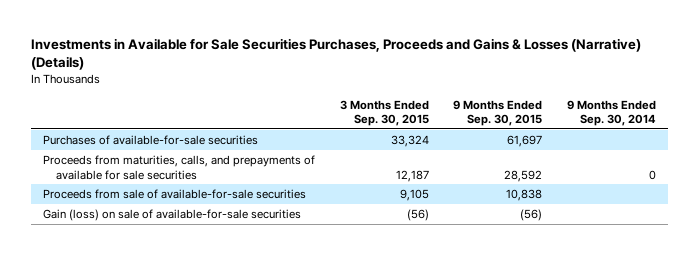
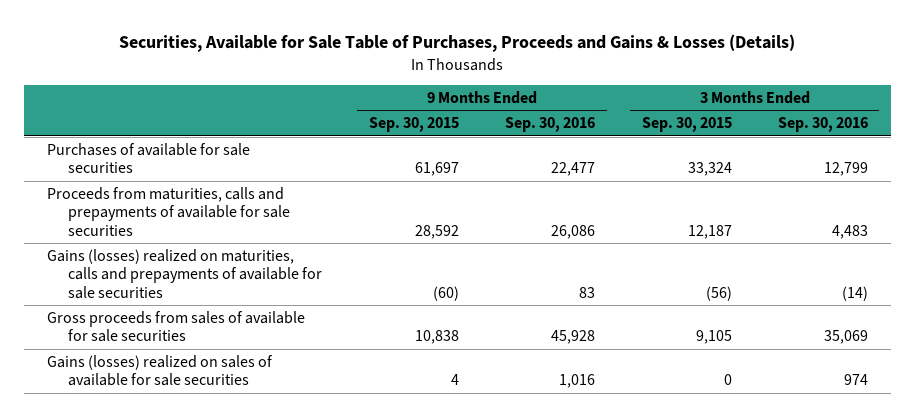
- Investments in Available for Sale Securities Purchases, Proceeds and Gains & Losses (Narrative) (Details)
+ Securities, Available for Sale Table of Purchases, Proceeds and Gains & Losses (Details)
- | 3 Months Ended Sep. 30, 2015 | 9 Months Ended Sep. 30, 2015 | 9 Months Ended Sep. 30, 2014
+ | 9 Months Ended Sep. 30, 2015 | 9 Months Ended Sep. 30, 2016 | 3 Months Ended Sep. 30, 2015 | 3 Months Ended Sep. 30, 2016
- Purchases of available-for-sale securities | 33,324 | 61,697 |
- Proceeds from maturities, calls, and prepayments of available for sale securities | 12,187 | 28,592 | 0
- Proceeds from sale of available-for-sale securities | 9,105 | 10,838 |
- Gain (loss) on sale of available-for-sale securities | (56) | (56) |
+ Purchases of available for sale securities | 61,697 | 22,477 | 33,324 | 12,799
+ Proceeds from maturities, calls and prepayments of available for sale securities | 28,592 | 26,086 | 12,187 | 4,483
+ Gains (losses) realized on maturities, calls and prepayments of available for sale securities | (60) | 83 | (56) | (14)
+ Gross proceeds from sales of available for sale securities | 10,838 | 45,928 | 9,105 | 35,069
+ Gains (losses) realized on sales of available for sale securities | 4 | 1,016 | 0 | 974

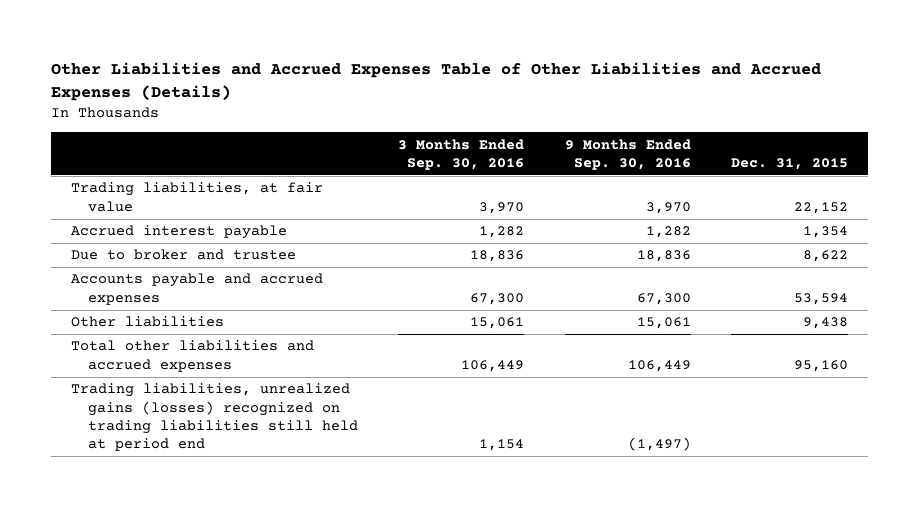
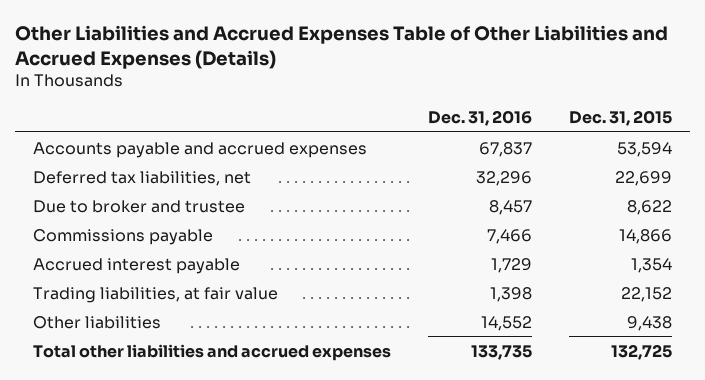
- | 3 Months Ended Sep. 30, 2016 | 9 Months Ended Sep. 30, 2016 | Dec. 31, 2015
+ | Dec. 31, 2016 | Dec. 31, 2015
+ Deferred tax liabilities, net | 32,296 | 22,699
moved down: Due to broker and trustee | 8,457 | 8,622
+ Commissions payable | 7,466 | 14,866
moved down: Accrued interest payable | 1,729 | 1,354
moved down: Trading liabilities, at fair value | 1,398 | 22,152
- Total other liabilities and accrued expenses | 106,449 | 106,449 | 95,160
- Trading liabilities, unrealized gains (losses) recognized on trading liabilities still held at period end | 1,154 | (1,497) |
+ Total other liabilities and accrued expenses | 133,735 | 132,725

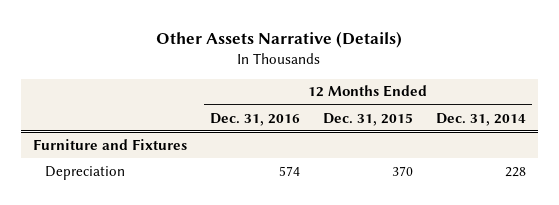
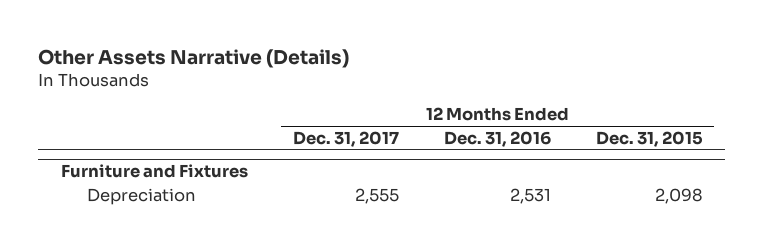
- | 12 Months Ended Dec. 31, 2016 | 12 Months Ended Dec. 31, 2015 | 12 Months Ended Dec. 31, 2014
+ | 12 Months Ended Dec. 31, 2017 | 12 Months Ended Dec. 31, 2016 | 12 Months Ended Dec. 31, 2015
@ Furniture and Fixtures
- Depreciation | 574 | 370 | 228
+ Depreciation | 2,555 | 2,531 | 2,098

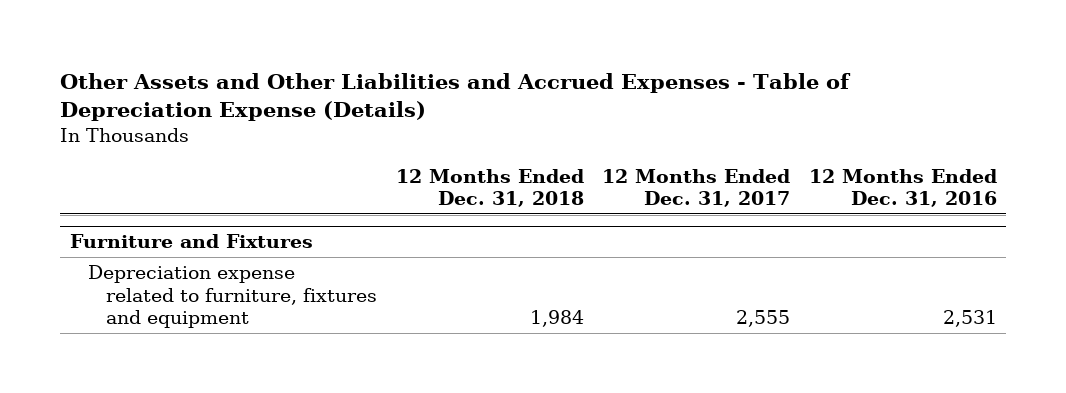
- Other Assets Narrative (Details)
+ Other Assets and Other Liabilities and Accrued Expenses - Table of Depreciation Expense (Details)
- | 12 Months Ended Dec. 31, 2017 | 12 Months Ended Dec. 31, 2016 | 12 Months Ended Dec. 31, 2015
+ | 12 Months Ended Dec. 31, 2018 | 12 Months Ended Dec. 31, 2017 | 12 Months Ended Dec. 31, 2016
@ Furniture and Fixtures
- Depreciation | 2,555 | 2,531 | 2,098
+ Depreciation expense related to furniture, fixtures and equipment | 1,984 | 2,555 | 2,531

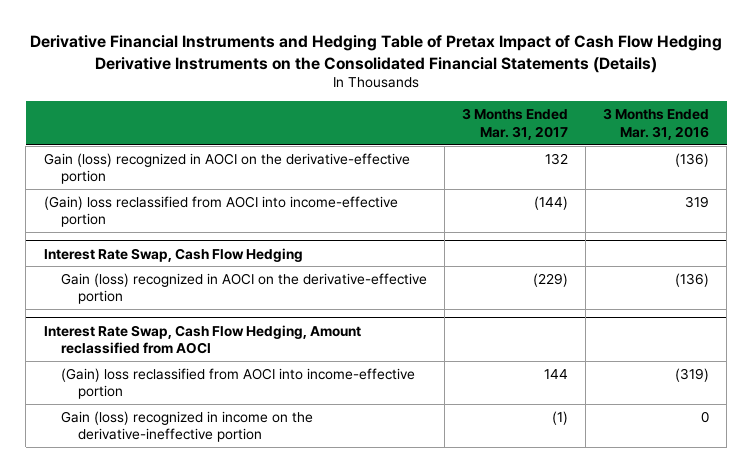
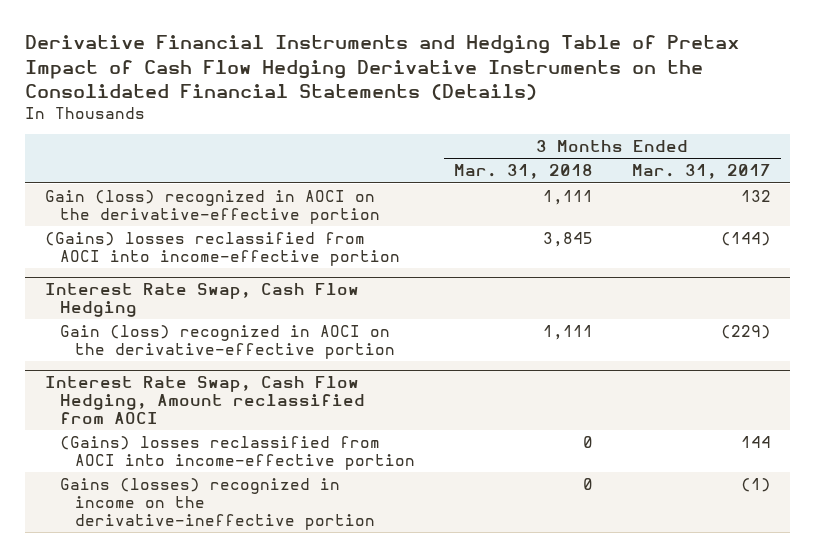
- | 3 Months Ended Mar. 31, 2017 | 3 Months Ended Mar. 31, 2016
+ | 3 Months Ended Mar. 31, 2018 | 3 Months Ended Mar. 31, 2017
- (Gain) loss reclassified from AOCI into income-effective portion | (144) | 319
+ (Gains) losses reclassified from AOCI into income-effective portion | 3,845 | (144)
@ Interest Rate Swap, Cash Flow Hedging, Amount reclassified from AOCI
- (Gain) loss reclassified from AOCI into income-effective portion | 144 | (319)
- Gain (loss) recognized in income on the derivative-ineffective portion | (1) | 0
+ (Gains) losses reclassified from AOCI into income-effective portion | 0 | 144
+ Gains (losses) recognized in income on the derivative-ineffective portion | 0 | (1)

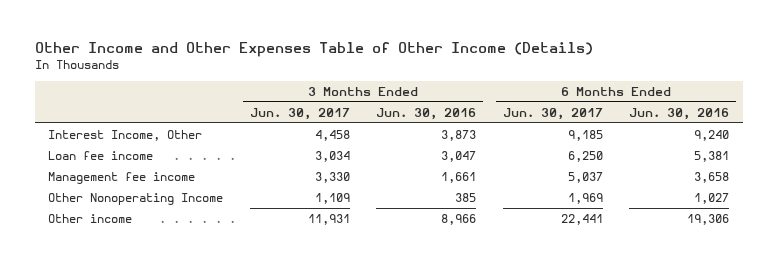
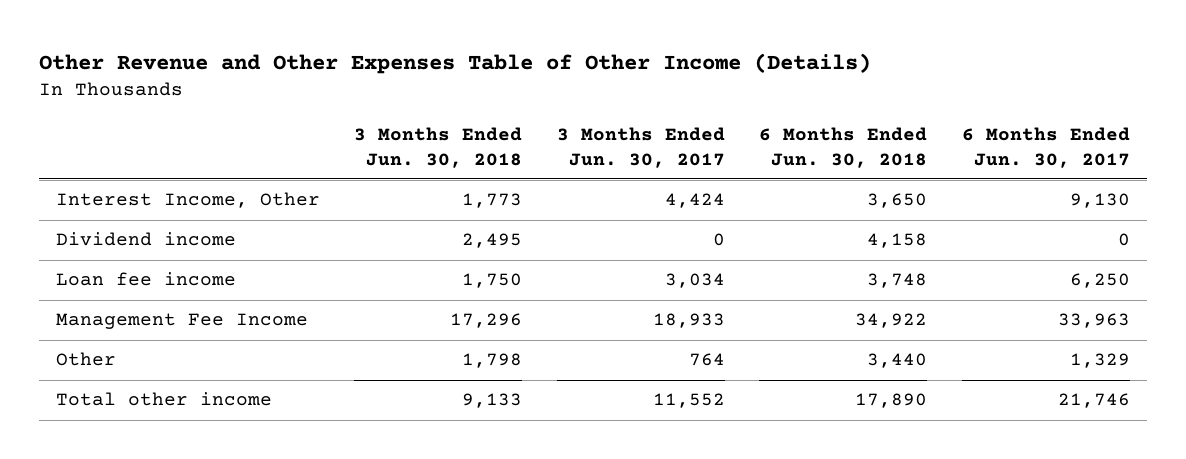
- Other Income and Other Expenses Table of Other Income (Details)
+ Other Revenue and Other Expenses Table of Other Income (Details)
- | 3 Months Ended Jun. 30, 2017 | 3 Months Ended Jun. 30, 2016 | 6 Months Ended Jun. 30, 2017 | 6 Months Ended Jun. 30, 2016
+ | 3 Months Ended Jun. 30, 2018 | 3 Months Ended Jun. 30, 2017 | 6 Months Ended Jun. 30, 2018 | 6 Months Ended Jun. 30, 2017
- Interest Income, Other | 4,458 | 3,873 | 9,185 | 9,240
+ Interest Income, Other | 1,773 | 4,424 | 3,650 | 9,130
+ Dividend income | 2,495 | 0 | 4,158 | 0
- Management fee income | 3,330 | 1,661 | 5,037 | 3,658
- Other Nonoperating Income | 1,109 | 385 | 1,969 | 1,027
- Other income | 11,931 | 8,966 | 22,441 | 19,306
+ Management Fee Income | 17,296 | 18,933 | 34,922 | 33,963
+ Other | 1,798 | 764 | 3,440 | 1,329
+ Total other income | 9,133 | 11,552 | 17,890 | 21,746

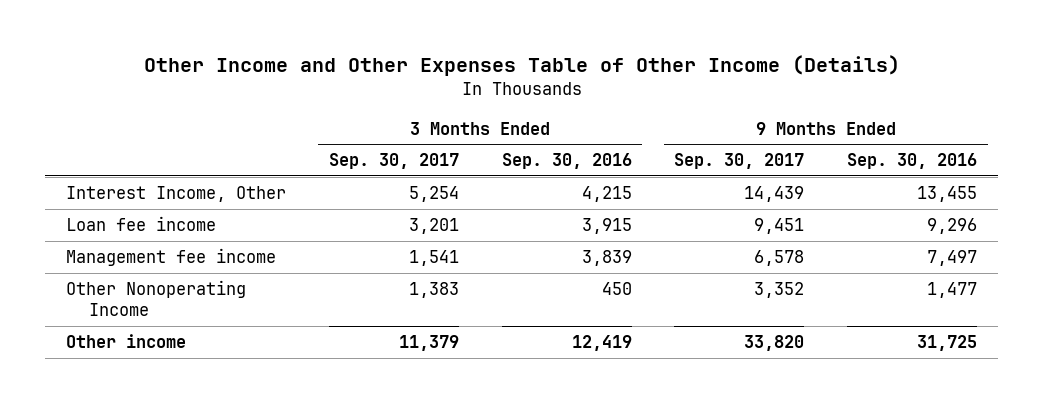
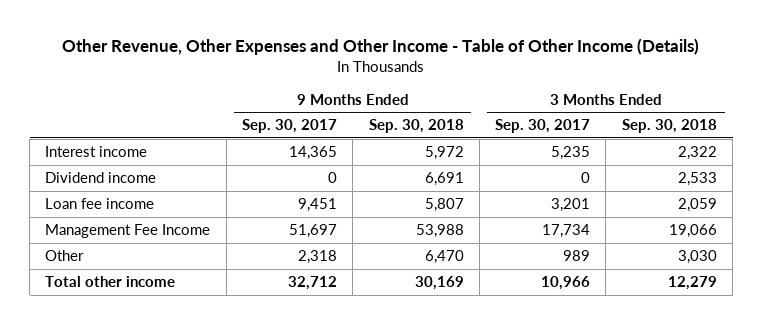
- Other Income and Other Expenses Table of Other Income (Details)
+ Other Revenue, Other Expenses and Other Income - Table of Other Income (Details)
- | 3 Months Ended Sep. 30, 2017 | 3 Months Ended Sep. 30, 2016 | 9 Months Ended Sep. 30, 2017 | 9 Months Ended Sep. 30, 2016
+ | 9 Months Ended Sep. 30, 2017 | 9 Months Ended Sep. 30, 2018 | 3 Months Ended Sep. 30, 2017 | 3 Months Ended Sep. 30, 2018
- Interest Income, Other | 5,254 | 4,215 | 14,439 | 13,455
+ Interest income | 14,365 | 5,972 | 5,235 | 2,322
+ Dividend income | 0 | 6,691 | 0 | 2,533
- Management fee income | 1,541 | 3,839 | 6,578 | 7,497
- Other Nonoperating Income | 1,383 | 450 | 3,352 | 1,477
- Other income | 11,379 | 12,419 | 33,820 | 31,725
+ Management Fee Income | 51,697 | 53,988 | 17,734 | 19,066
+ Other | 2,318 | 6,470 | 989 | 3,030
+ Total other income | 32,712 | 30,169 | 10,966 | 12,279

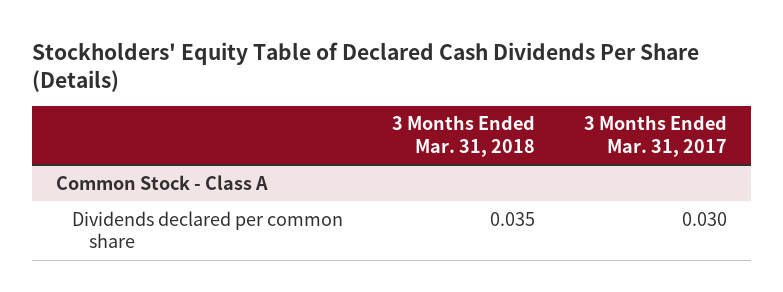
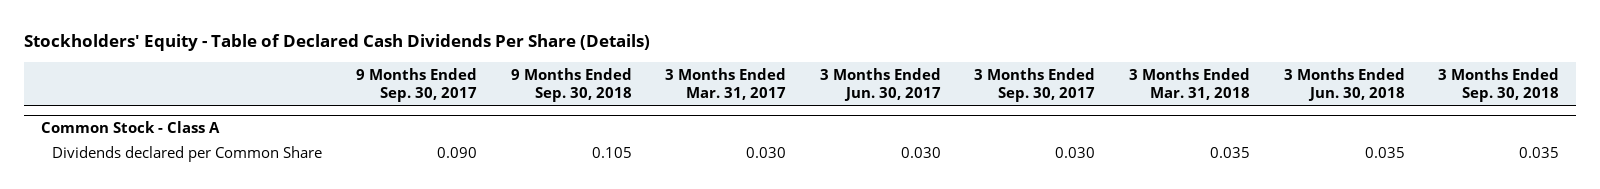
- Stockholders' Equity Table of Declared Cash Dividends Per Share (Details)
+ Stockholders' Equity - Table of Declared Cash Dividends Per Share (Details)
- | 3 Months Ended Mar. 31, 2018 | 3 Months Ended Mar. 31, 2017
+ | 9 Months Ended Sep. 30, 2017 | 9 Months Ended Sep. 30, 2018 | 3 Months Ended Mar. 31, 2017 | 3 Months Ended Jun. 30, 2017 | 3 Months Ended Sep. 30, 2017 | 3 Months Ended Mar. 31, 2018 | 3 Months Ended Jun. 30, 2018 | 3 Months Ended Sep. 30, 2018
@ Common Stock - Class A
- Dividends declared per common share | 0.035 | 0.030
+ Dividends declared per Common Share | 0.090 | 0.105 | 0.030 | 0.030 | 0.030 | 0.035 | 0.035 | 0.035

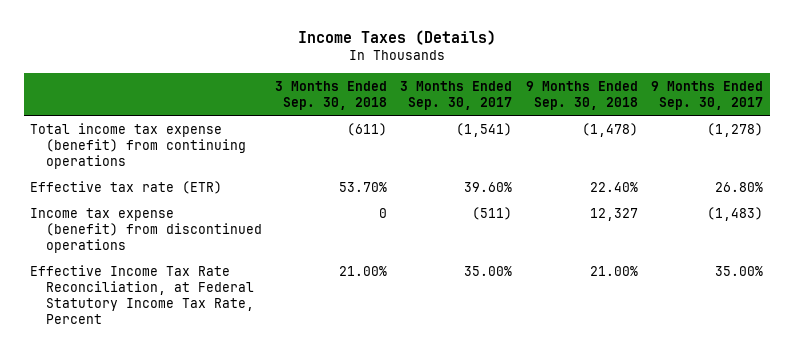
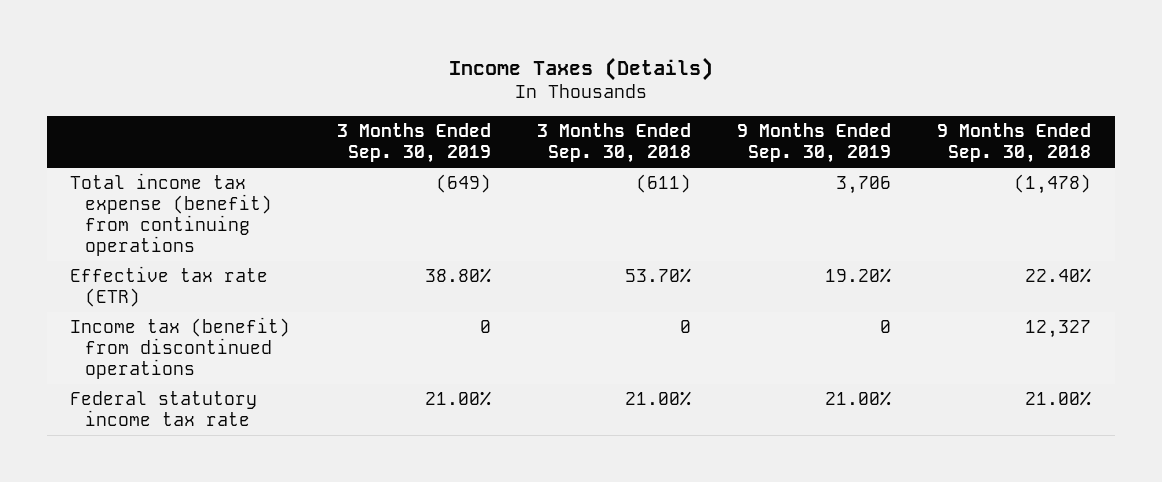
- | 3 Months Ended Sep. 30, 2018 | 3 Months Ended Sep. 30, 2017 | 9 Months Ended Sep. 30, 2018 | 9 Months Ended Sep. 30, 2017
+ | 3 Months Ended Sep. 30, 2019 | 3 Months Ended Sep. 30, 2018 | 9 Months Ended Sep. 30, 2019 | 9 Months Ended Sep. 30, 2018
- Income tax expense (benefit) from discontinued operations | 0 | (511) | 12,327 | (1,483)
- Effective Income Tax Rate Reconciliation, at Federal Statutory Income Tax Rate, Percent | 21.00% | 35.00% | 21.00% | 35.00%
+ Income tax (benefit) from discontinued operations | 0 | 0 | 0 | 12,327
+ Federal statutory income tax rate | 21.00% | 21.00% | 21.00% | 21.00%

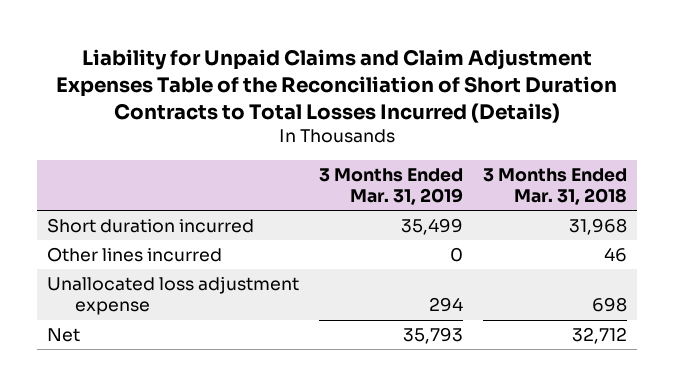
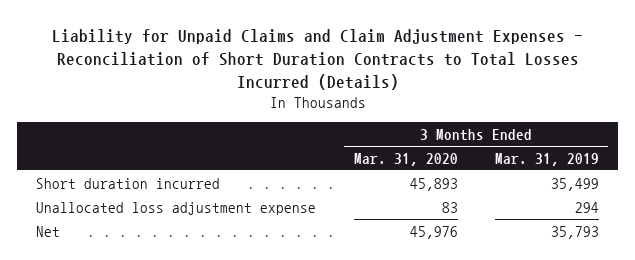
- Liability for Unpaid Claims and Claim Adjustment Expenses Table of the Reconciliation of Short Duration Contracts to Total Losses Incurred (Details)
+ Liability for Unpaid Claims and Claim Adjustment Expenses - Reconciliation of Short Duration Contracts to Total Losses Incurred (Details)
- | 3 Months Ended Mar. 31, 2019 | 3 Months Ended Mar. 31, 2018
+ | 3 Months Ended Mar. 31, 2020 | 3 Months Ended Mar. 31, 2019
- Other lines incurred | 0 | 46

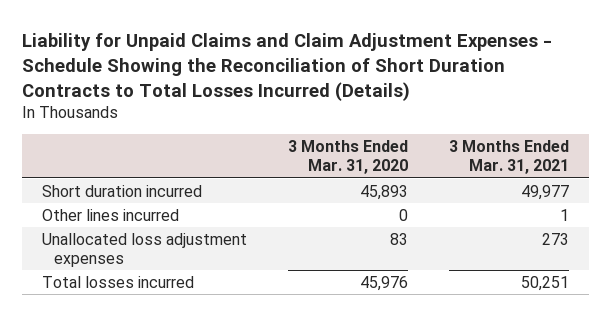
- Liability for Unpaid Claims and Claim Adjustment Expenses - Reconciliation of Short Duration Contracts to Total Losses Incurred (Details)
+ Liability for Unpaid Claims and Claim Adjustment Expenses - Schedule Showing the Reconciliation of Short Duration Contracts to Total Losses Incurred (Details)
- | 3 Months Ended Mar. 31, 2020 | 3 Months Ended Mar. 31, 2019
+ | 3 Months Ended Mar. 31, 2020 | 3 Months Ended Mar. 31, 2021
- Unallocated loss adjustment expense | 83 | 294
- Net | 45,976 | 35,793
+ Other lines incurred | 0 | 1
+ Unallocated loss adjustment expenses | 83 | 273
+ Total losses incurred | 45,976 | 50,251

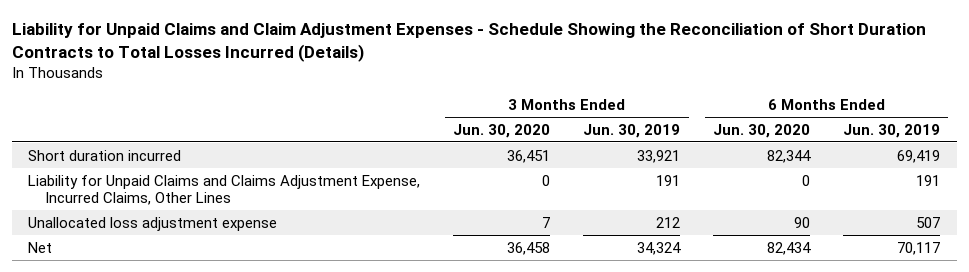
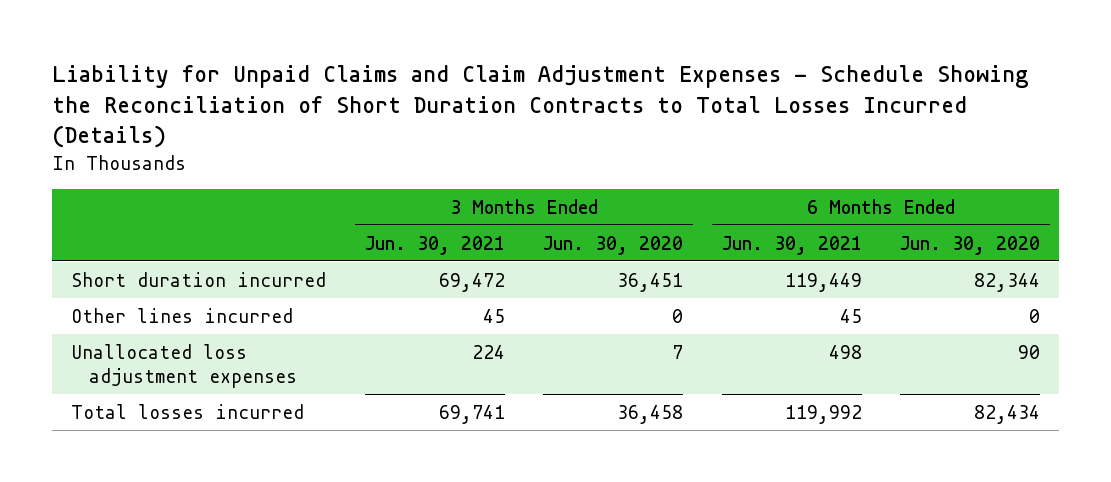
- | 3 Months Ended Jun. 30, 2020 | 3 Months Ended Jun. 30, 2019 | 6 Months Ended Jun. 30, 2020 | 6 Months Ended Jun. 30, 2019
+ | 3 Months Ended Jun. 30, 2021 | 3 Months Ended Jun. 30, 2020 | 6 Months Ended Jun. 30, 2021 | 6 Months Ended Jun. 30, 2020
- Liability for Unpaid Claims and Claims Adjustment Expense, Incurred Claims, Other Lines | 0 | 191 | 0 | 191
- Unallocated loss adjustment expense | 7 | 212 | 90 | 507
- Net | 36,458 | 34,324 | 82,434 | 70,117
+ Other lines incurred | 45 | 0 | 45 | 0
+ Unallocated loss adjustment expenses | 224 | 7 | 498 | 90
+ Total losses incurred | 69,741 | 36,458 | 119,992 | 82,434

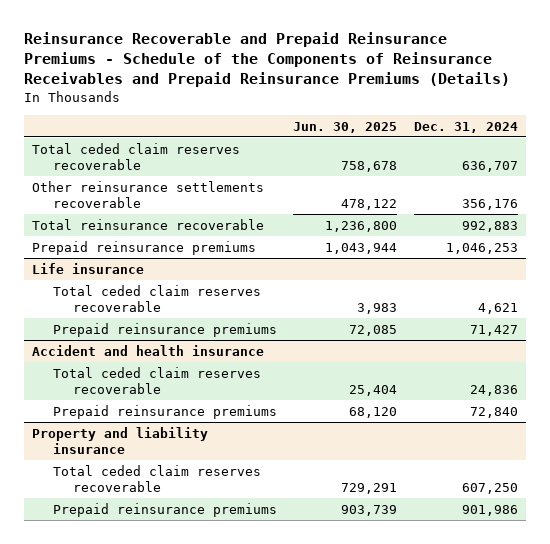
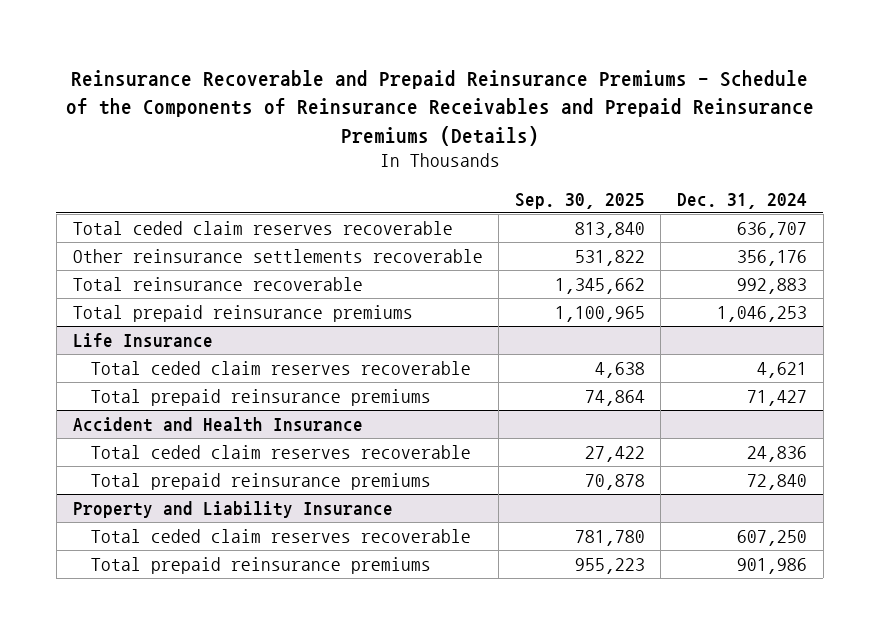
- | Jun. 30, 2025 | Dec. 31, 2024
+ | Sep. 30, 2025 | Dec. 31, 2024
- Prepaid reinsurance premiums | 1,043,944 | 1,046,253
- Life insurance
+ Total prepaid reinsurance premiums | 1,100,965 | 1,046,253
+ Life Insurance
- Prepaid reinsurance premiums | 72,085 | 71,427
- Accident and health insurance
+ Total prepaid reinsurance premiums | 74,864 | 71,427
+ Accident and Health Insurance
- Prepaid reinsurance premiums | 68,120 | 72,840
- Property and liability insurance
+ Total prepaid reinsurance premiums | 70,878 | 72,840
+ Property and Liability Insurance
- Prepaid reinsurance premiums | 903,739 | 901,986
+ Total prepaid reinsurance premiums | 955,223 | 901,986

